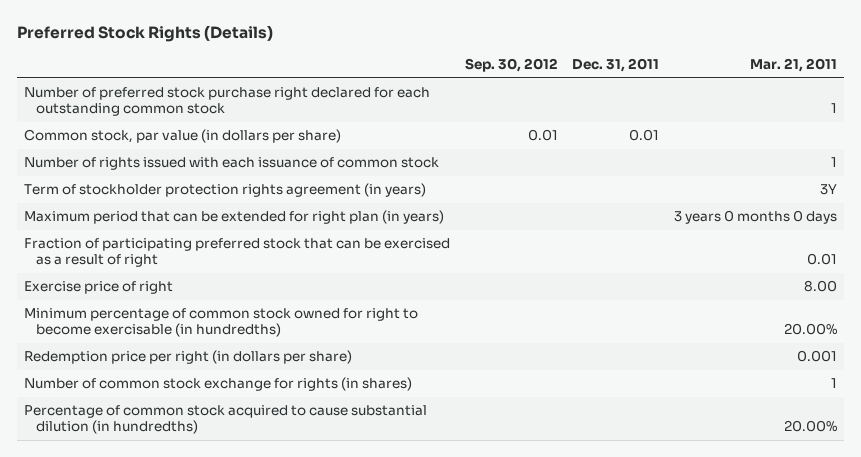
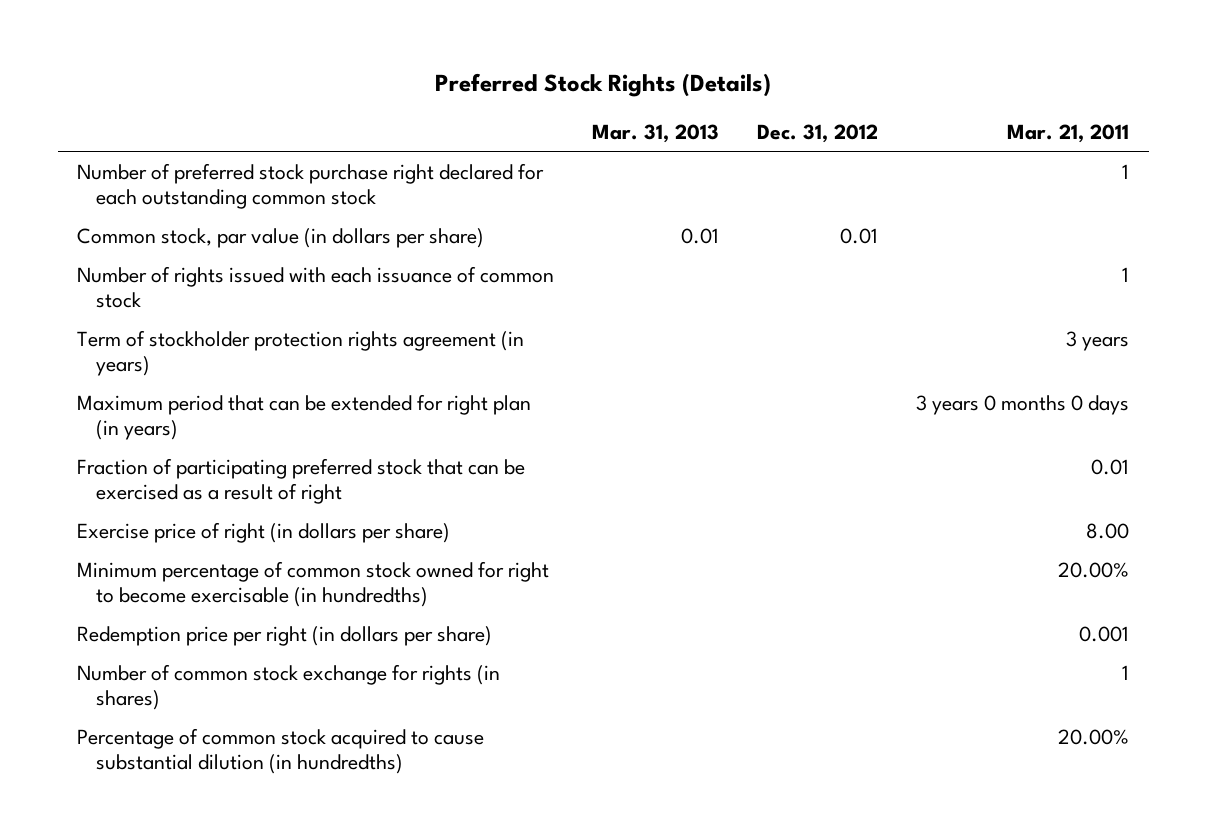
- | Sep. 30, 2012 | Dec. 31, 2011 | Mar. 21, 2011
+ | Mar. 31, 2013 | Dec. 31, 2012 | Mar. 21, 2011
- Term of stockholder protection rights agreement (in years) | | | 3Y
+ Term of stockholder protection rights agreement (in years) | | | 3 years
- Exercise price of right | | | 8.00
+ Exercise price of right (in dollars per share) | | | 8.00

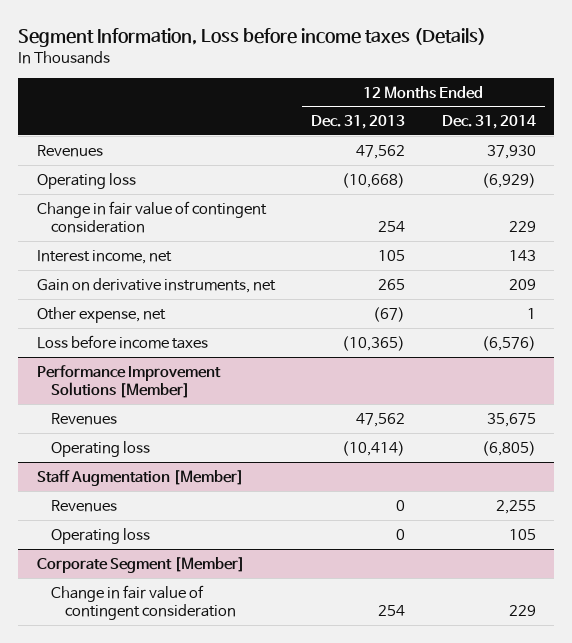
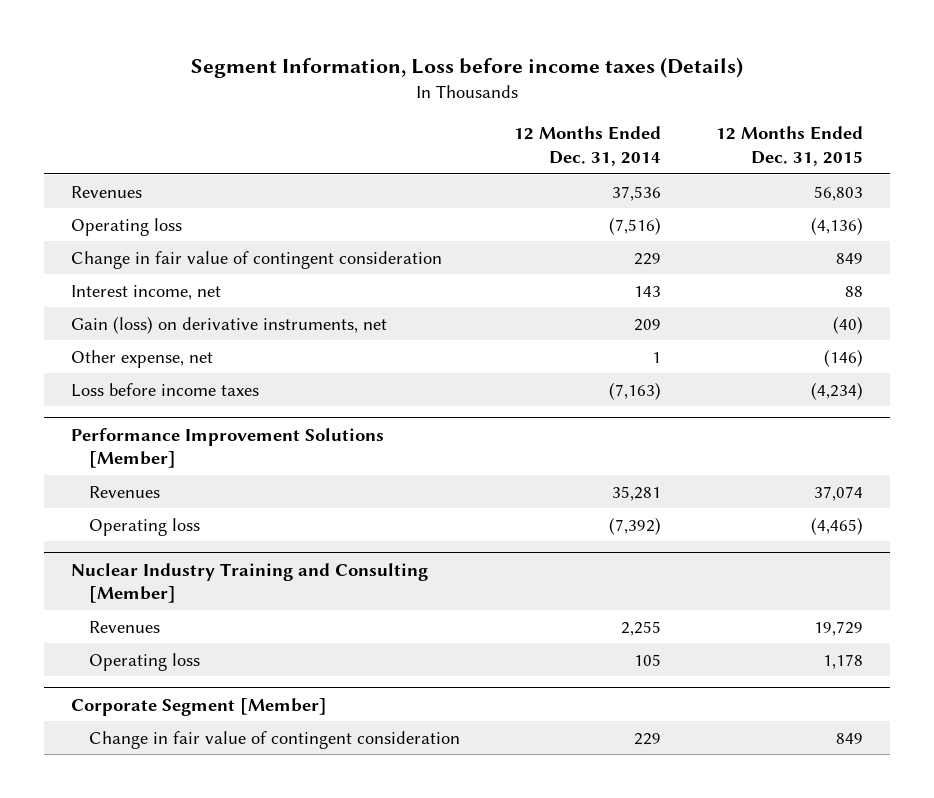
- | 12 Months Ended Dec. 31, 2013 | 12 Months Ended Dec. 31, 2014
+ | 12 Months Ended Dec. 31, 2014 | 12 Months Ended Dec. 31, 2015
- Revenues | 47,562 | 37,930
- Operating loss | (10,668) | (6,929)
+ Revenues | 37,536 | 56,803
+ Operating loss | (7,516) | (4,136)
- Gain on derivative instruments, net | 265 | 209
+ Gain (loss) on derivative instruments, net | 209 | (40)
- Loss before income taxes | (10,365) | (6,576)
+ Loss before income taxes | (7,163) | (4,234)
@ Performance Improvement Solutions [Member]
- Revenues | 47,562 | 35,675
- Operating loss | (10,414) | (6,805)
- Staff Augmentation [Member]
@ Performance Improvement Solutions [Member]
+ Revenues | 35,281 | 37,074
+ Operating loss | (7,392) | (4,465)
+ Nuclear Industry Training and Consulting [Member]

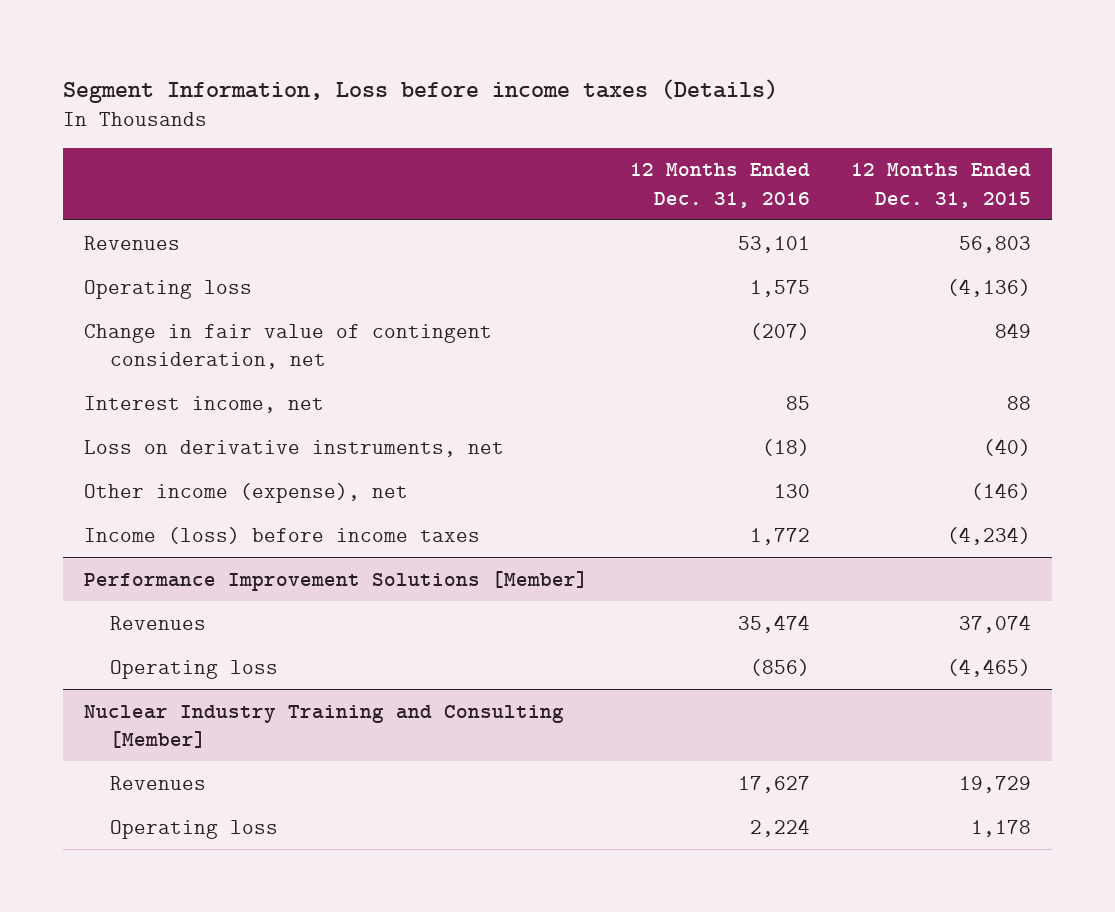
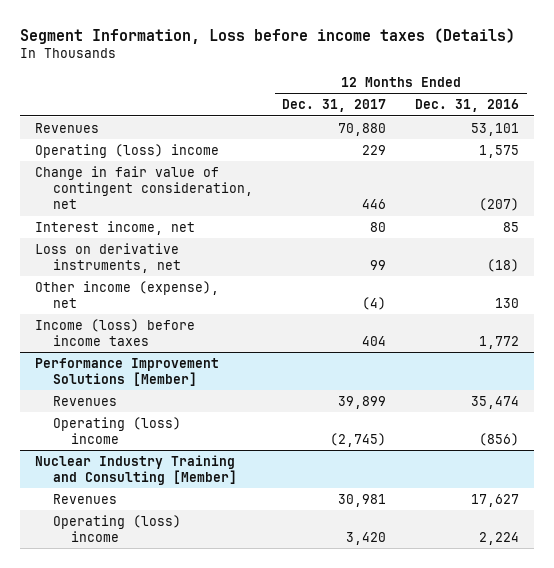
- | 12 Months Ended Dec. 31, 2016 | 12 Months Ended Dec. 31, 2015
+ | 12 Months Ended Dec. 31, 2017 | 12 Months Ended Dec. 31, 2016
- Operating loss | 1,575 | (4,136)
+ Operating (loss) income | 229 | 1,575
@ Performance Improvement Solutions [Member]
- Operating loss | (856) | (4,465)
+ Operating (loss) income | (2,745) | (856)
@ Nuclear Industry Training and Consulting [Member]
- Operating loss | 2,224 | 1,178
+ Operating (loss) income | 3,420 | 2,224

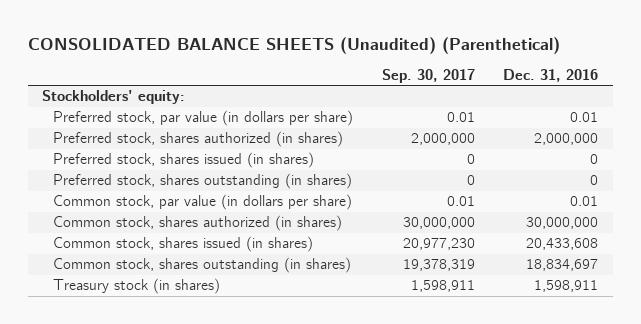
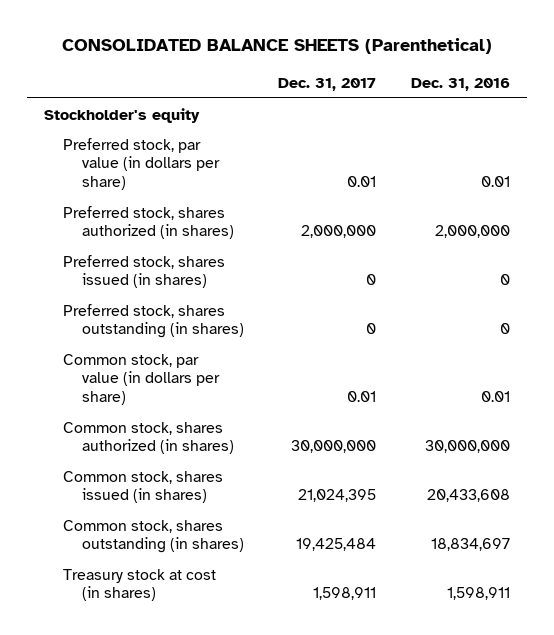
- CONSOLIDATED BALANCE SHEETS (Unaudited) (Parenthetical)
+ CONSOLIDATED BALANCE SHEETS (Parenthetical)
- | Sep. 30, 2017 | Dec. 31, 2016
+ | Dec. 31, 2017 | Dec. 31, 2016
- Stockholders' equity:
+ Stockholder's equity
- Treasury stock (in shares) | 1,598,911 | 1,598,911
+ Treasury stock at cost (in shares) | 1,598,911 | 1,598,911

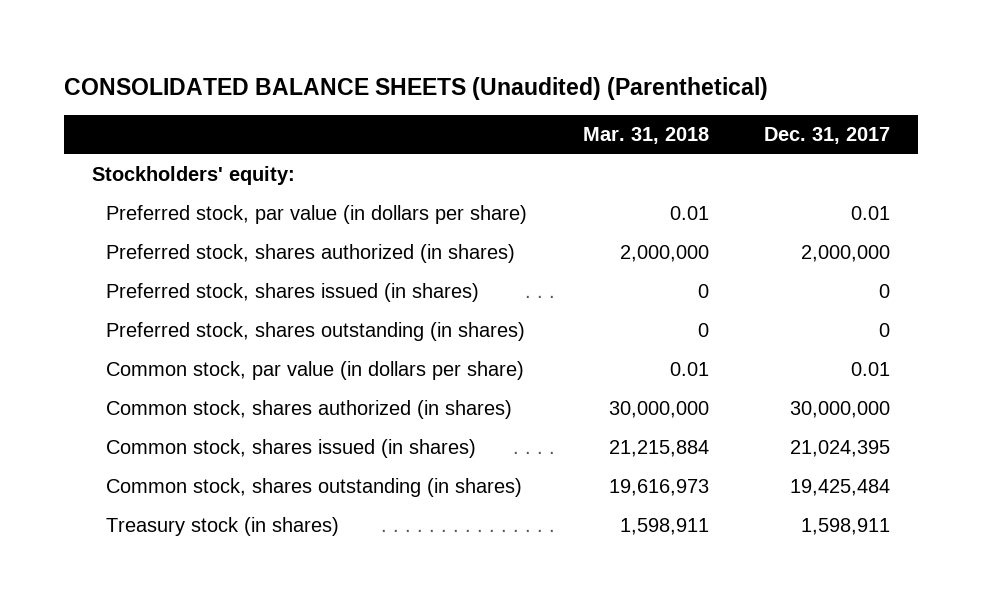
- CONSOLIDATED BALANCE SHEETS (Parenthetical)
+ CONSOLIDATED BALANCE SHEETS (Unaudited) (Parenthetical)
- | Dec. 31, 2017 | Dec. 31, 2016
+ | Mar. 31, 2018 | Dec. 31, 2017
- Stockholder's equity
+ Stockholders' equity:
- Treasury stock at cost (in shares) | 1,598,911 | 1,598,911
+ Treasury stock (in shares) | 1,598,911 | 1,598,911

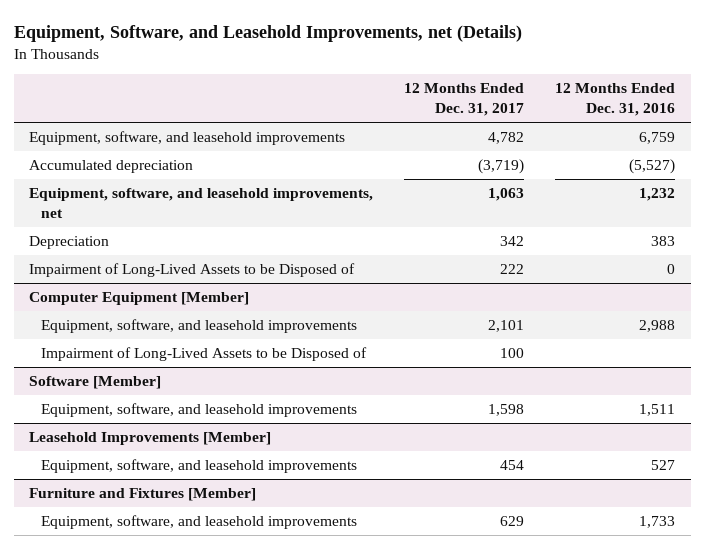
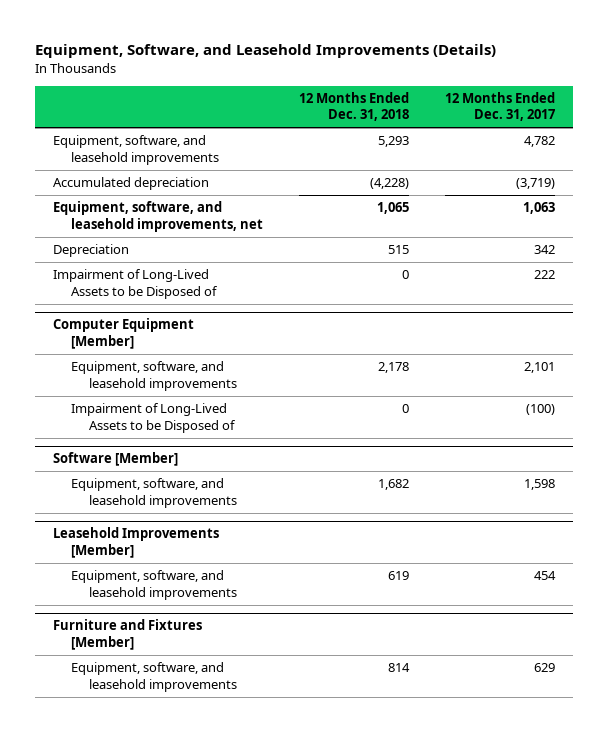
- Equipment, Software, and Leasehold Improvements, net (Details)
+ Equipment, Software, and Leasehold Improvements (Details)
- | 12 Months Ended Dec. 31, 2017 | 12 Months Ended Dec. 31, 2016
+ | 12 Months Ended Dec. 31, 2018 | 12 Months Ended Dec. 31, 2017
@ Computer Equipment [Member]
- Impairment of Long-Lived Assets to be Disposed of | 100 |
+ Impairment of Long-Lived Assets to be Disposed of | 0 | (100)

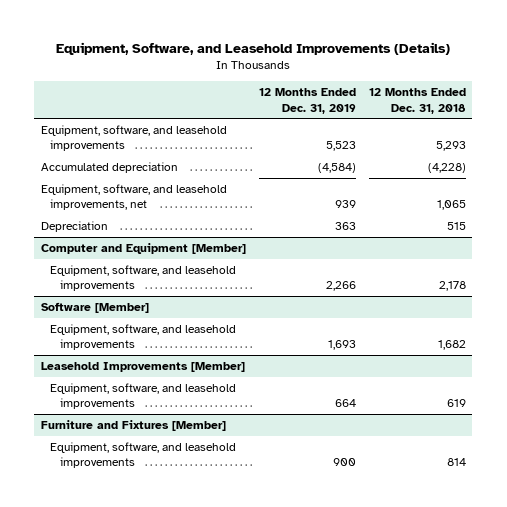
- | 12 Months Ended Dec. 31, 2018 | 12 Months Ended Dec. 31, 2017
+ | 12 Months Ended Dec. 31, 2019 | 12 Months Ended Dec. 31, 2018
- Impairment of Long-Lived Assets to be Disposed of | 0 | 222
- Computer Equipment [Member]
+ Computer and Equipment [Member]
- Impairment of Long-Lived Assets to be Disposed of | 0 | (100)

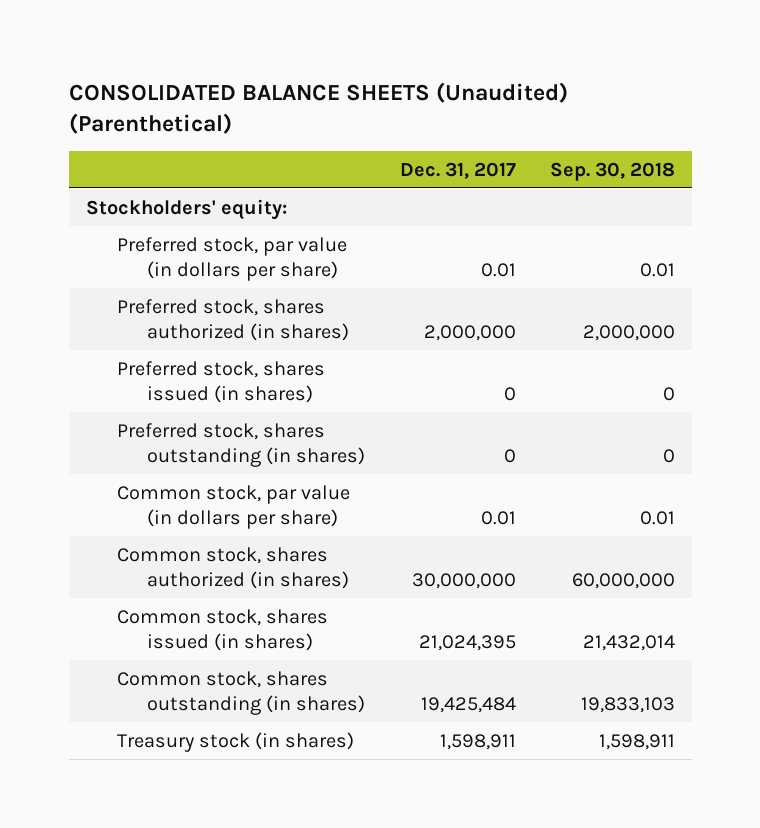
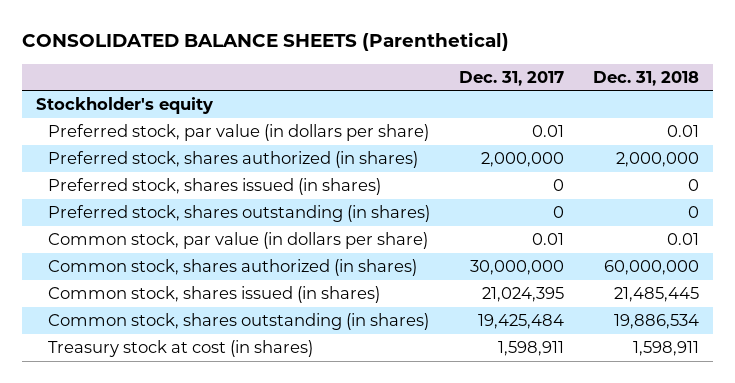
- CONSOLIDATED BALANCE SHEETS (Unaudited) (Parenthetical)
+ CONSOLIDATED BALANCE SHEETS (Parenthetical)
- | Dec. 31, 2017 | Sep. 30, 2018
+ | Dec. 31, 2017 | Dec. 31, 2018
- Stockholders' equity:
+ Stockholder's equity
- Treasury stock (in shares) | 1,598,911 | 1,598,911
+ Treasury stock at cost (in shares) | 1,598,911 | 1,598,911

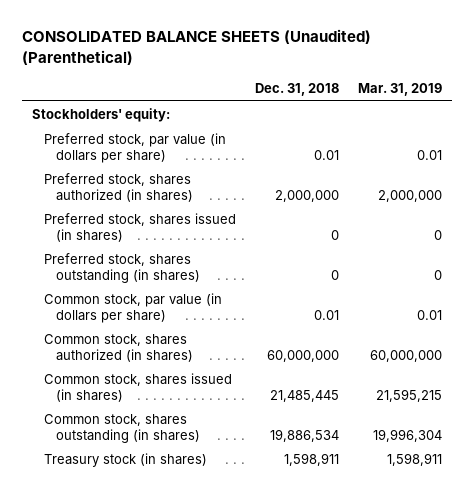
- CONSOLIDATED BALANCE SHEETS (Parenthetical)
+ CONSOLIDATED BALANCE SHEETS (Unaudited) (Parenthetical)
- | Dec. 31, 2017 | Dec. 31, 2018
+ | Dec. 31, 2018 | Mar. 31, 2019
- Stockholder's equity
+ Stockholders' equity:
- Treasury stock at cost (in shares) | 1,598,911 | 1,598,911
+ Treasury stock (in shares) | 1,598,911 | 1,598,911

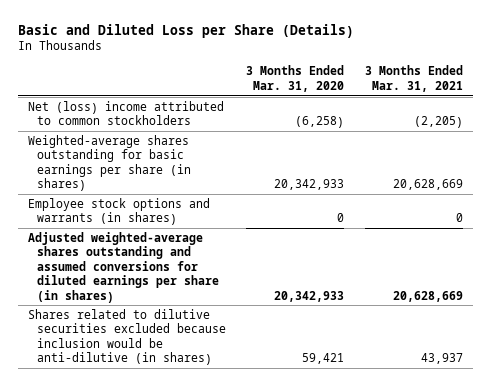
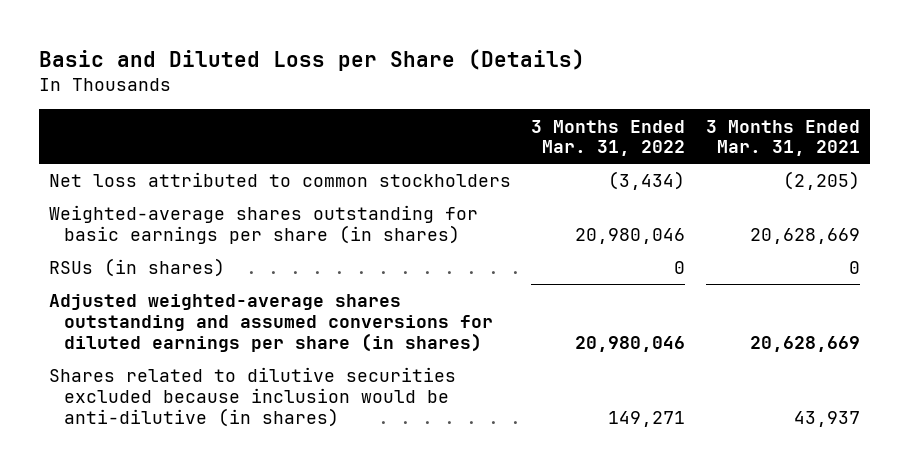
- | 3 Months Ended Mar. 31, 2020 | 3 Months Ended Mar. 31, 2021
+ | 3 Months Ended Mar. 31, 2022 | 3 Months Ended Mar. 31, 2021
- Net (loss) income attributed to common stockholders | (6,258) | (2,205)
+ Net loss attributed to common stockholders | (3,434) | (2,205)
- Employee stock options and warrants (in shares) | 0 | 0
+ RSUs (in shares) | 0 | 0

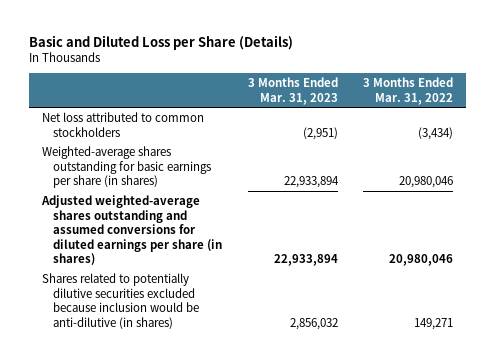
- | 3 Months Ended Mar. 31, 2022 | 3 Months Ended Mar. 31, 2021
+ | 3 Months Ended Mar. 31, 2023 | 3 Months Ended Mar. 31, 2022
- RSUs (in shares) | 0 | 0
- Shares related to dilutive securities excluded because inclusion would be anti-dilutive (in shares) | 149,271 | 43,937
+ Shares related to potentially dilutive securities excluded because inclusion would be anti-dilutive (in shares) | 2,856,032 | 149,271

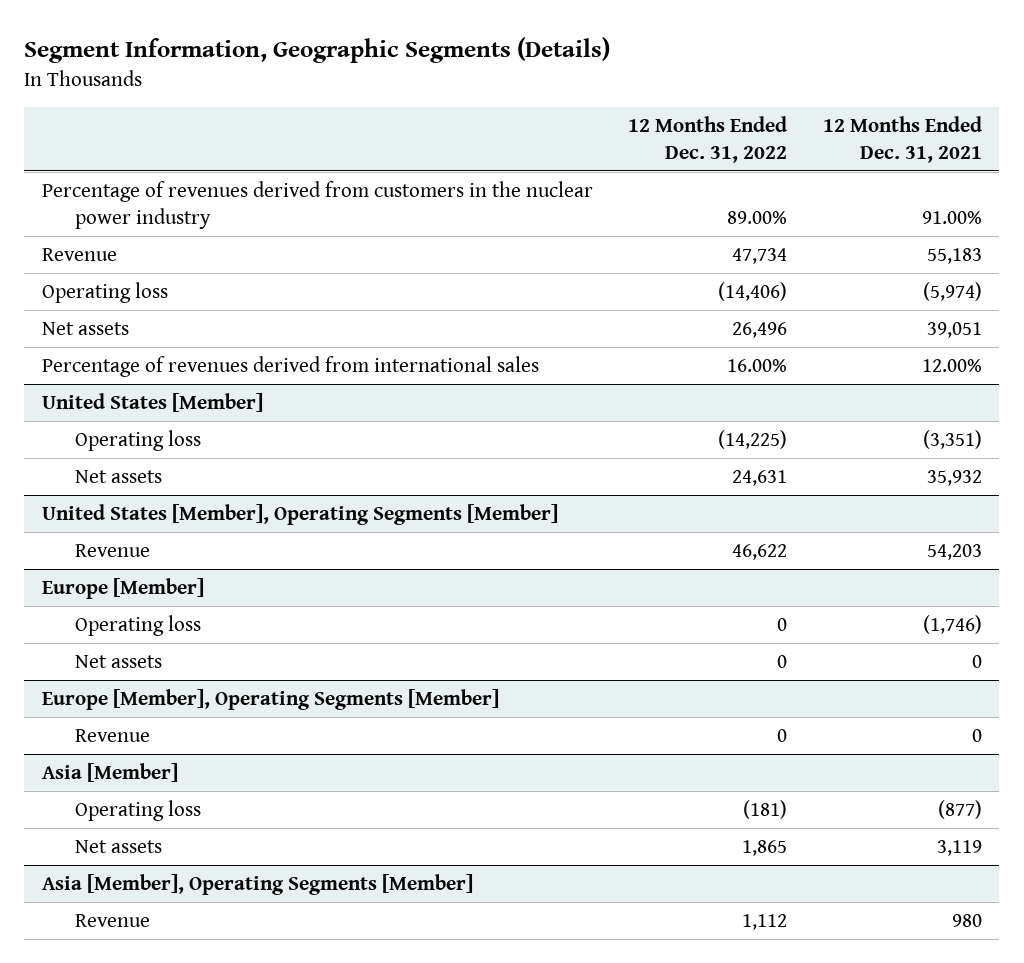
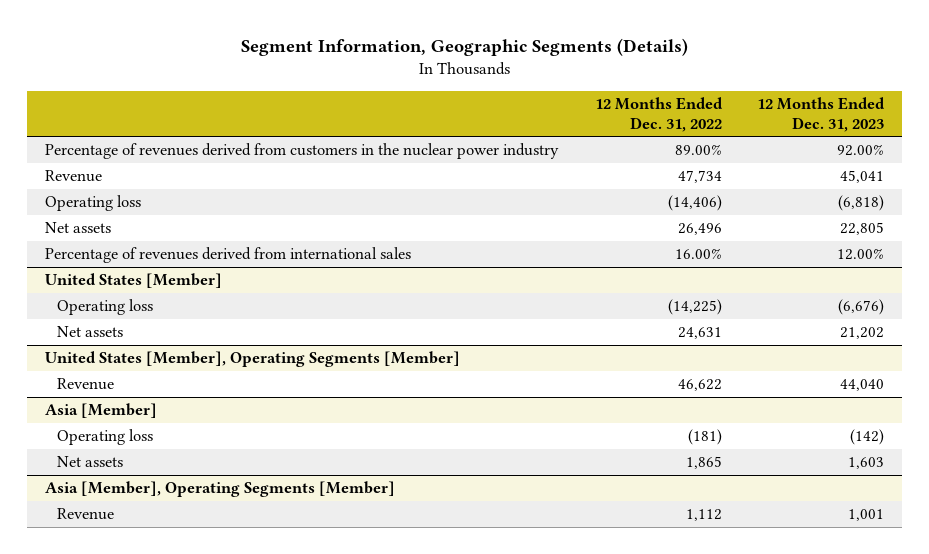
- | 12 Months Ended Dec. 31, 2022 | 12 Months Ended Dec. 31, 2021
+ | 12 Months Ended Dec. 31, 2022 | 12 Months Ended Dec. 31, 2023
- Europe [Member]
- Operating loss | 0 | (1,746)
- Net assets | 0 | 0
- Europe [Member], Operating Segments [Member]
- Revenue | 0 | 0

